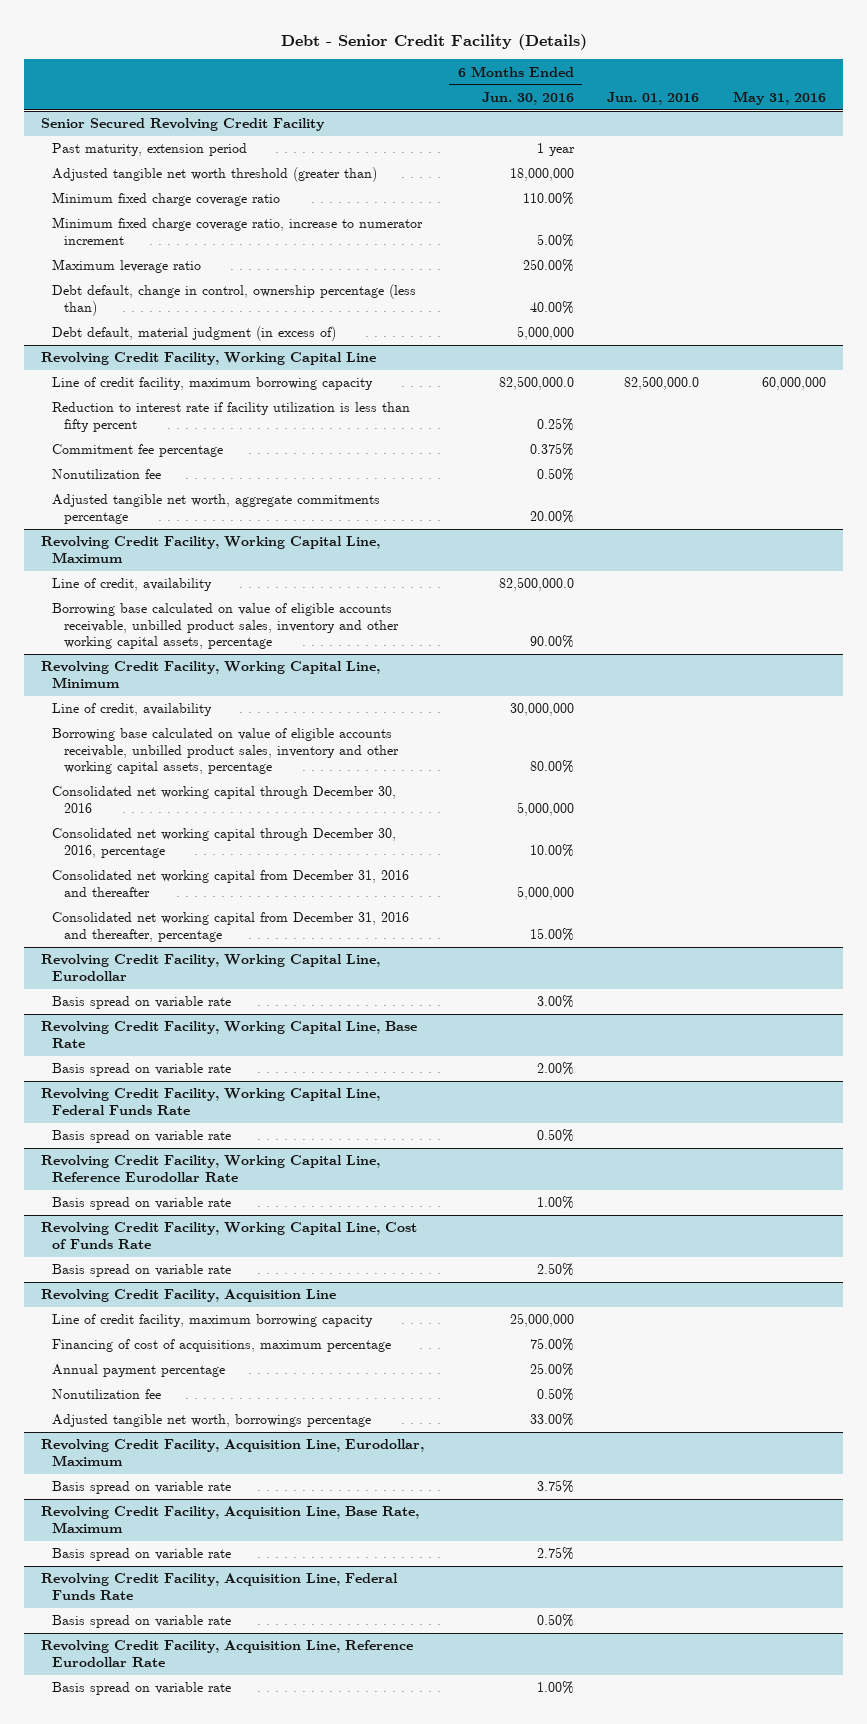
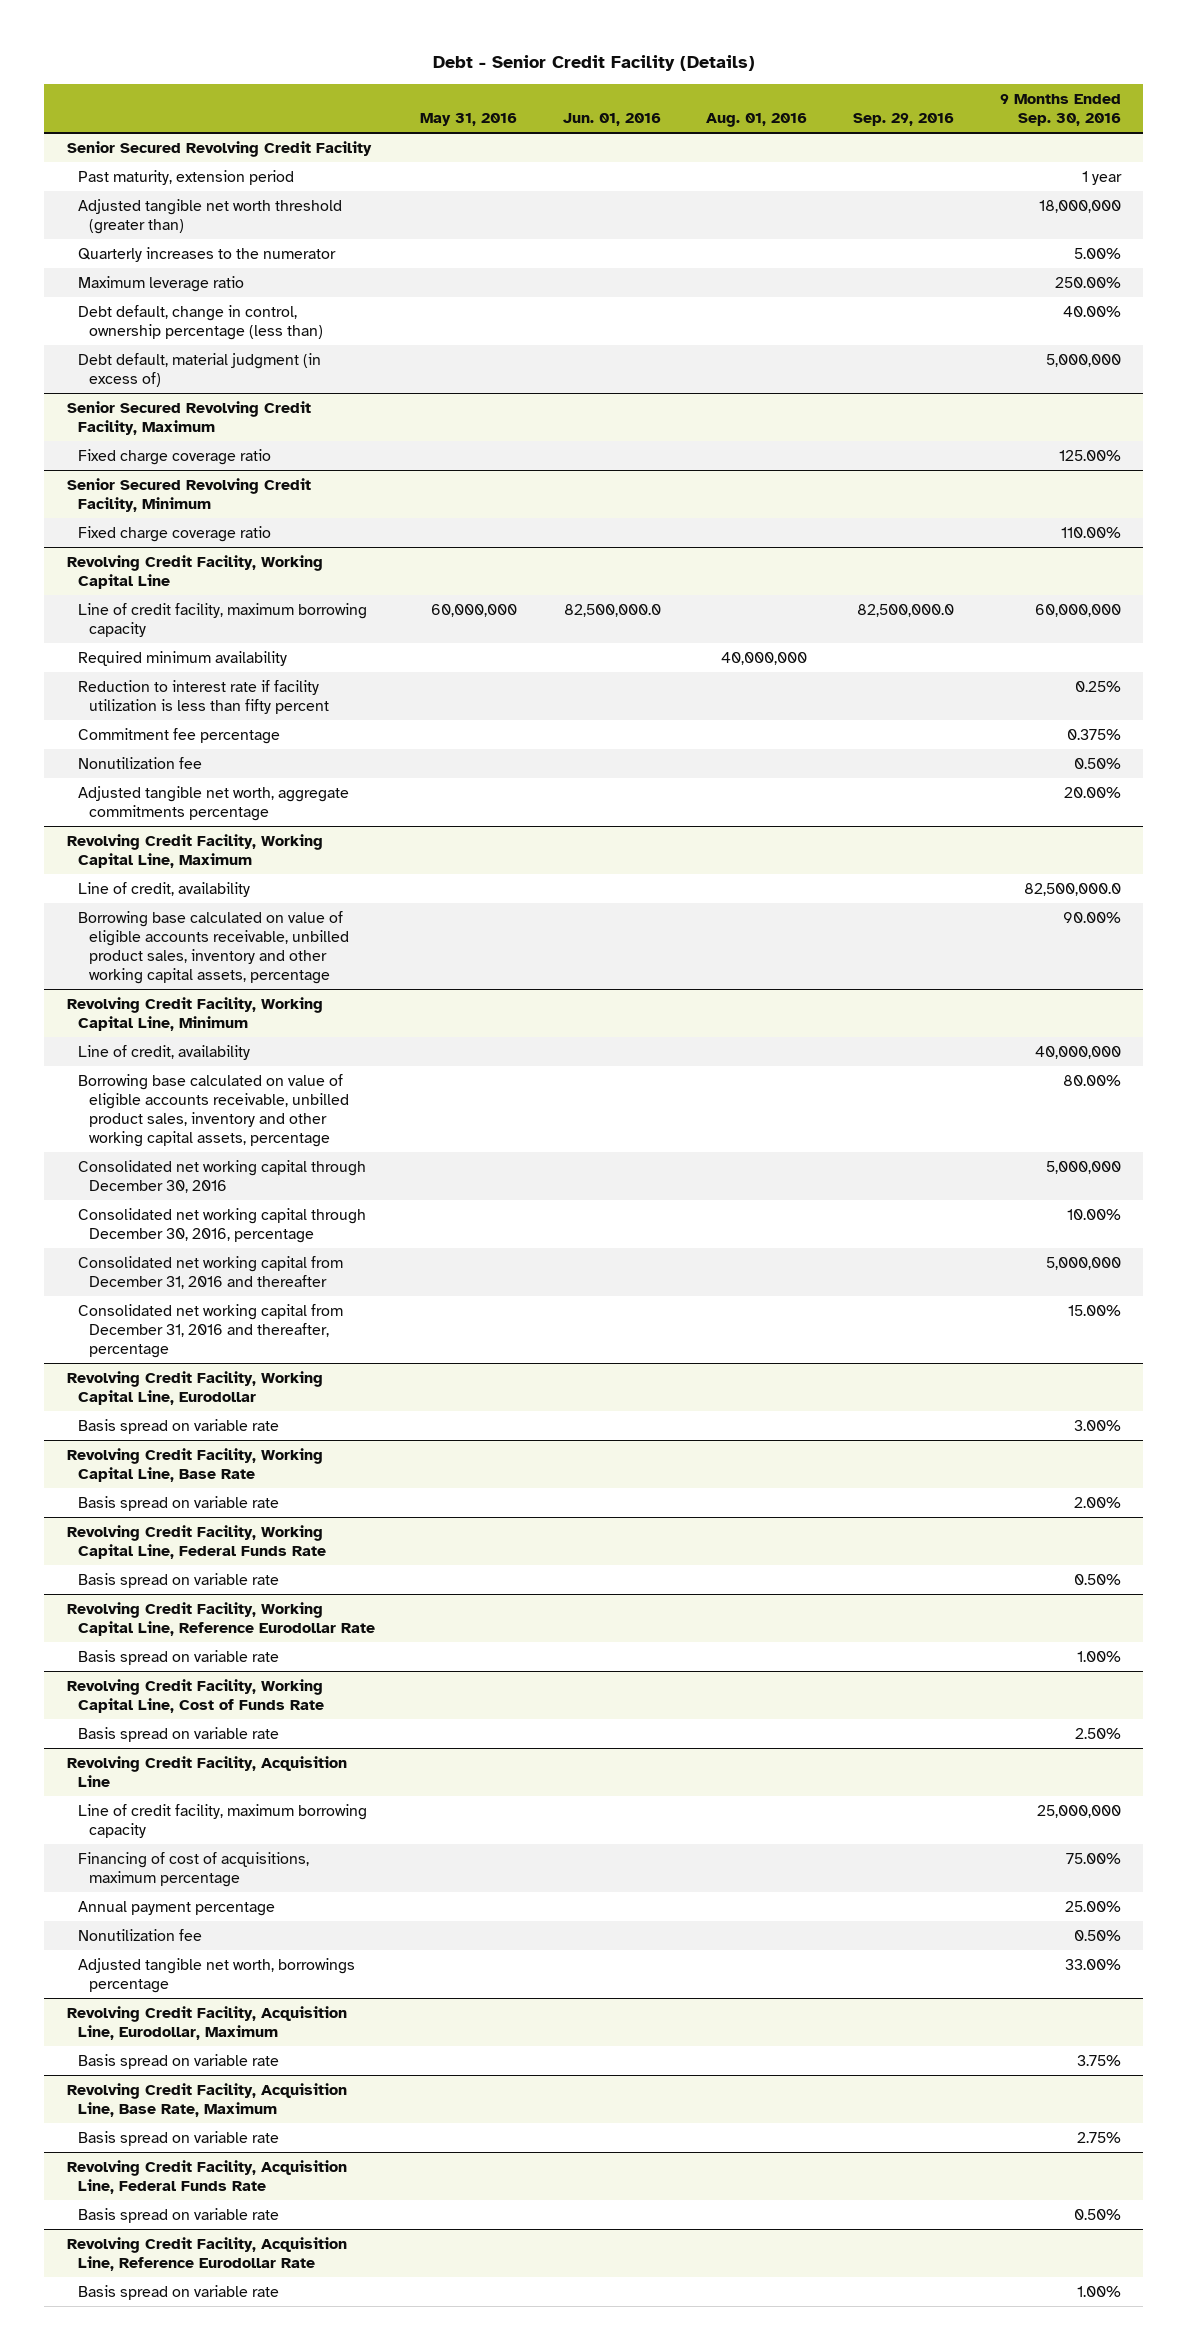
- | 6 Months Ended Jun. 30, 2016 | Jun. 01, 2016 | May 31, 2016
+ | May 31, 2016 | Jun. 01, 2016 | Aug. 01, 2016 | Sep. 29, 2016 | 9 Months Ended Sep. 30, 2016
@ Senior Secured Revolving Credit Facility
- Minimum fixed charge coverage ratio | 110.00% | |
- Minimum fixed charge coverage ratio, increase to numerator increment | 5.00% | |
+ Quarterly increases to the numerator | | | | | 5.00%
+ Senior Secured Revolving Credit Facility, Maximum
+ Fixed charge coverage ratio | | | | | 125.00%
+ Senior Secured Revolving Credit Facility, Minimum
+ Fixed charge coverage ratio | | | | | 110.00%
@ Revolving Credit Facility, Working Capital Line
+ Required minimum availability | | | 40,000,000 | |

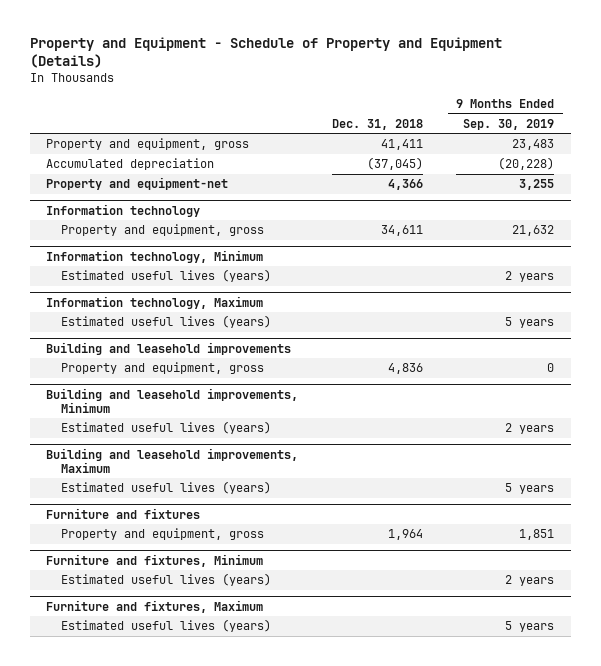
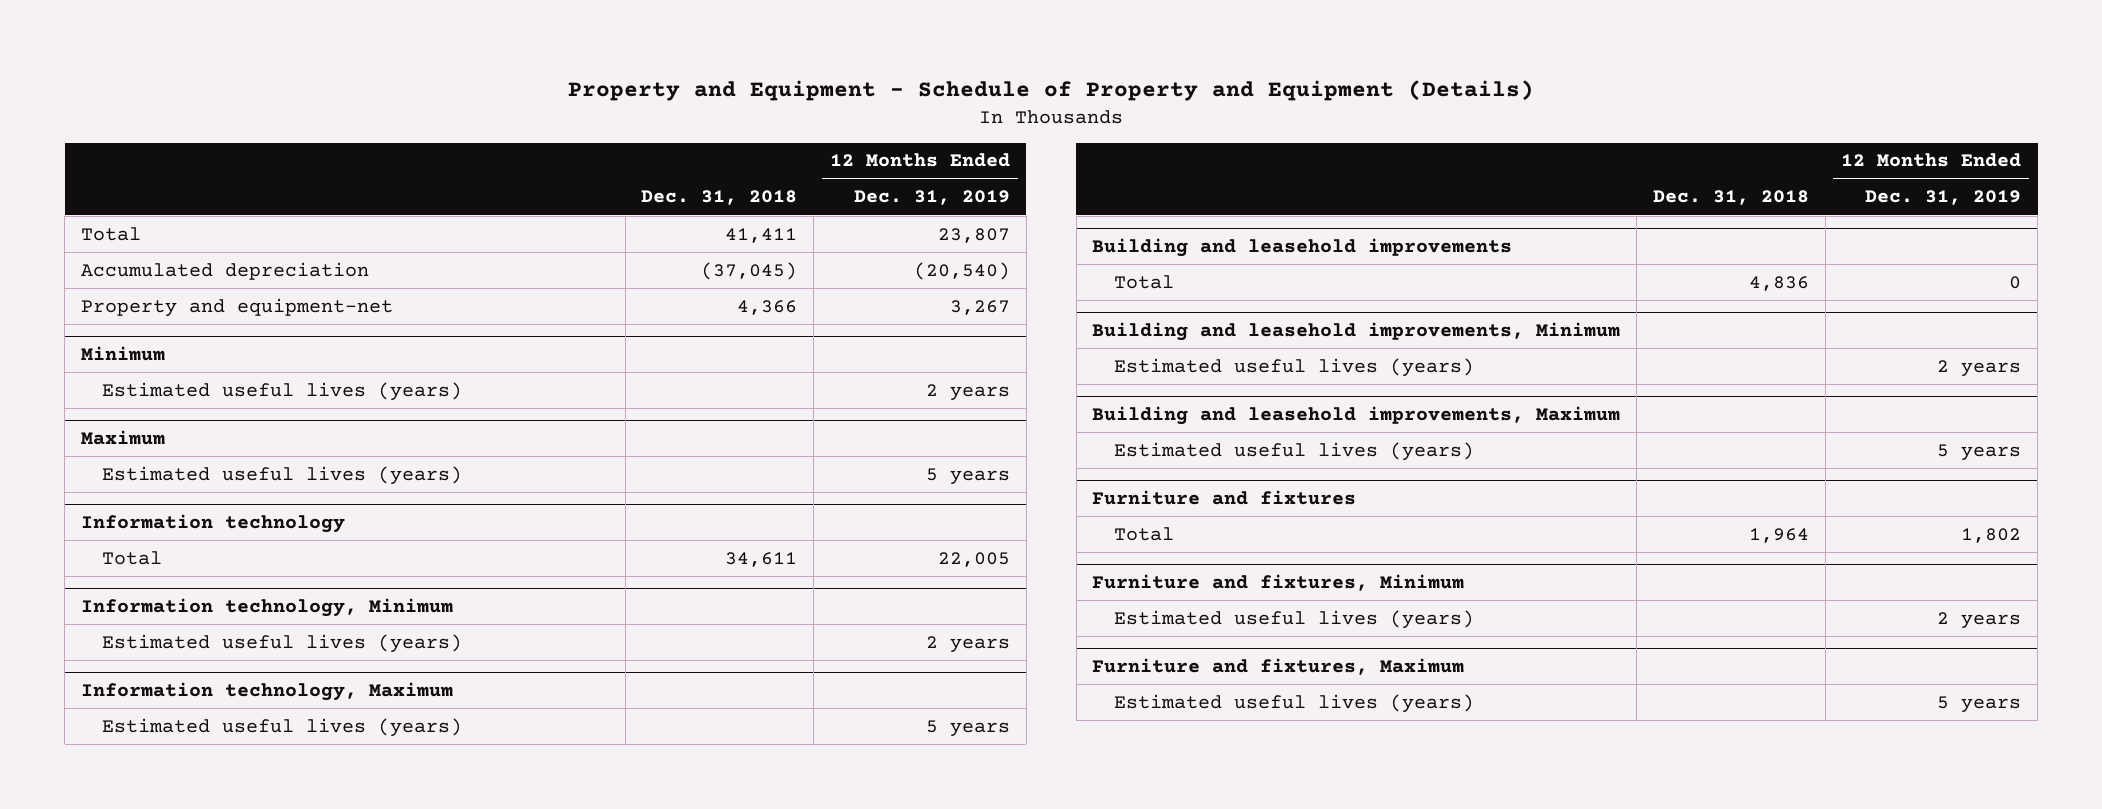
- | Dec. 31, 2018 | 9 Months Ended Sep. 30, 2019
+ | Dec. 31, 2018 | 12 Months Ended Dec. 31, 2019
- Property and equipment, gross | 41,411 | 23,483
+ Total | 41,411 | 23,807
+ Minimum
+ Estimated useful lives (years) | | 2 years
+ Maximum
+ Estimated useful lives (years) | | 5 years
@ Information technology
- Property and equipment, gross | 34,611 | 21,632
+ Total | 34,611 | 22,005
@ Building and leasehold improvements
- Property and equipment, gross | 4,836 | 0
+ Total | 4,836 | 0
@ Furniture and fixtures
- Property and equipment, gross | 1,964 | 1,851
+ Total | 1,964 | 1,802

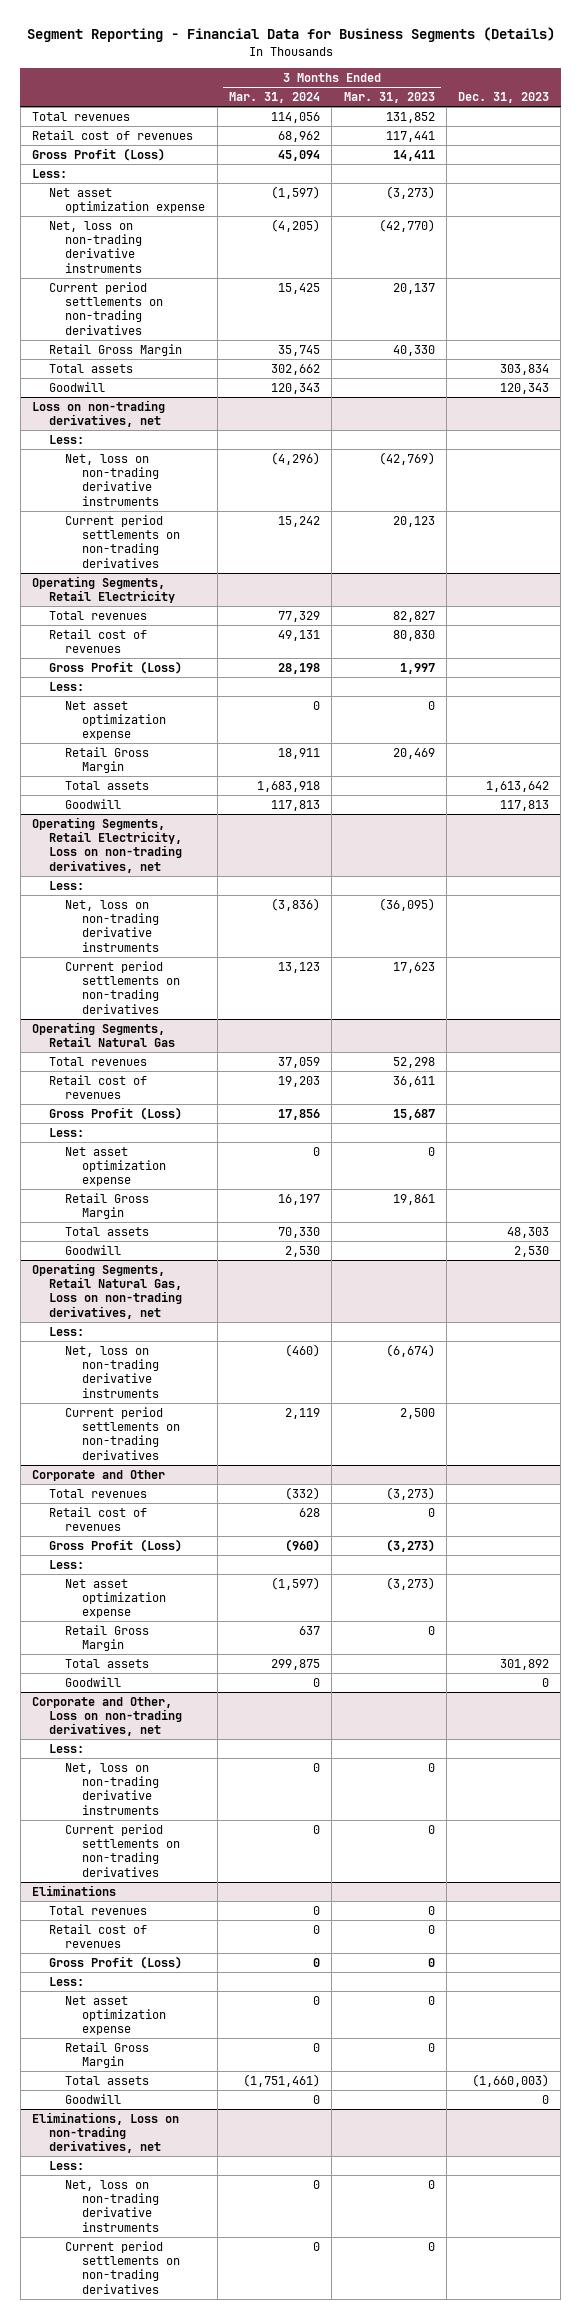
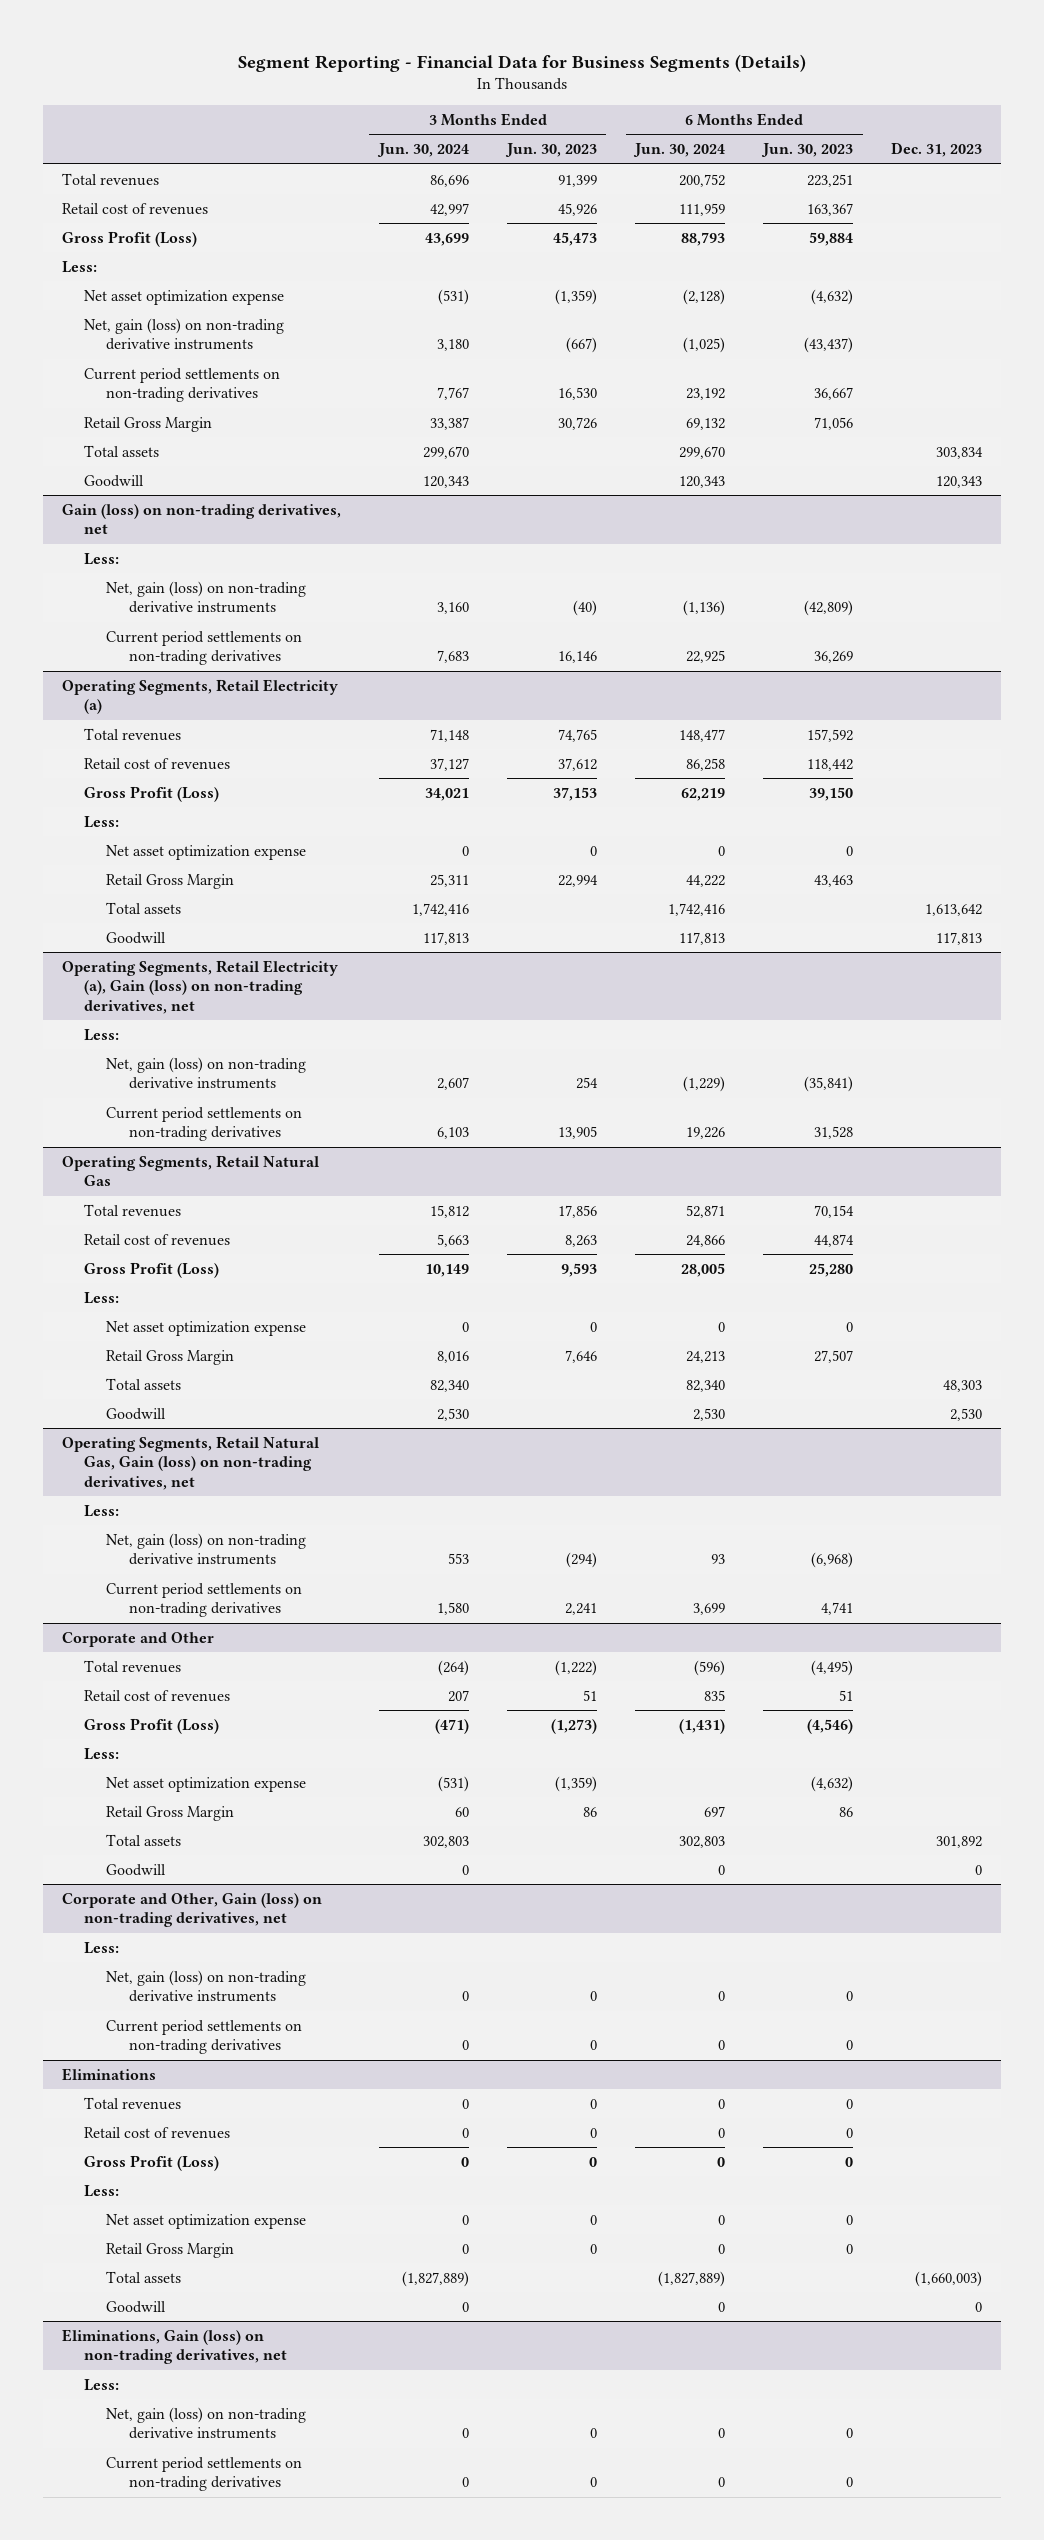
- | 3 Months Ended Mar. 31, 2024 | 3 Months Ended Mar. 31, 2023 | Dec. 31, 2023
+ | 3 Months Ended Jun. 30, 2024 | 3 Months Ended Jun. 30, 2023 | 6 Months Ended Jun. 30, 2024 | 6 Months Ended Jun. 30, 2023 | Dec. 31, 2023
- Net, loss on non-trading derivative instruments | (4,205) | (42,770) |
+ Net, gain (loss) on non-trading derivative instruments | 3,180 | (667) | (1,025) | (43,437) |
- Loss on non-trading derivatives, net
+ Gain (loss) on non-trading derivatives, net
- Net, loss on non-trading derivative instruments | (4,296) | (42,769) |
+ Net, gain (loss) on non-trading derivative instruments | 3,160 | (40) | (1,136) | (42,809) |
- Operating Segments, Retail Electricity
+ Operating Segments, Retail Electricity (a)
- Operating Segments, Retail Electricity, Loss on non-trading derivatives, net
+ Operating Segments, Retail Electricity (a), Gain (loss) on non-trading derivatives, net
- Net, loss on non-trading derivative instruments | (3,836) | (36,095) |
+ Net, gain (loss) on non-trading derivative instruments | 2,607 | 254 | (1,229) | (35,841) |
- Operating Segments, Retail Natural Gas, Loss on non-trading derivatives, net
+ Operating Segments, Retail Natural Gas, Gain (loss) on non-trading derivatives, net
- Net, loss on non-trading derivative instruments | (460) | (6,674) |
+ Net, gain (loss) on non-trading derivative instruments | 553 | (294) | 93 | (6,968) |
- Corporate and Other, Loss on non-trading derivatives, net
+ Corporate and Other, Gain (loss) on non-trading derivatives, net
- Net, loss on non-trading derivative instruments | 0 | 0 |
+ Net, gain (loss) on non-trading derivative instruments | 0 | 0 | 0 | 0 |
- Eliminations, Loss on non-trading derivatives, net
+ Eliminations, Gain (loss) on non-trading derivatives, net
- Net, loss on non-trading derivative instruments | 0 | 0 |
+ Net, gain (loss) on non-trading derivative instruments | 0 | 0 | 0 | 0 |

